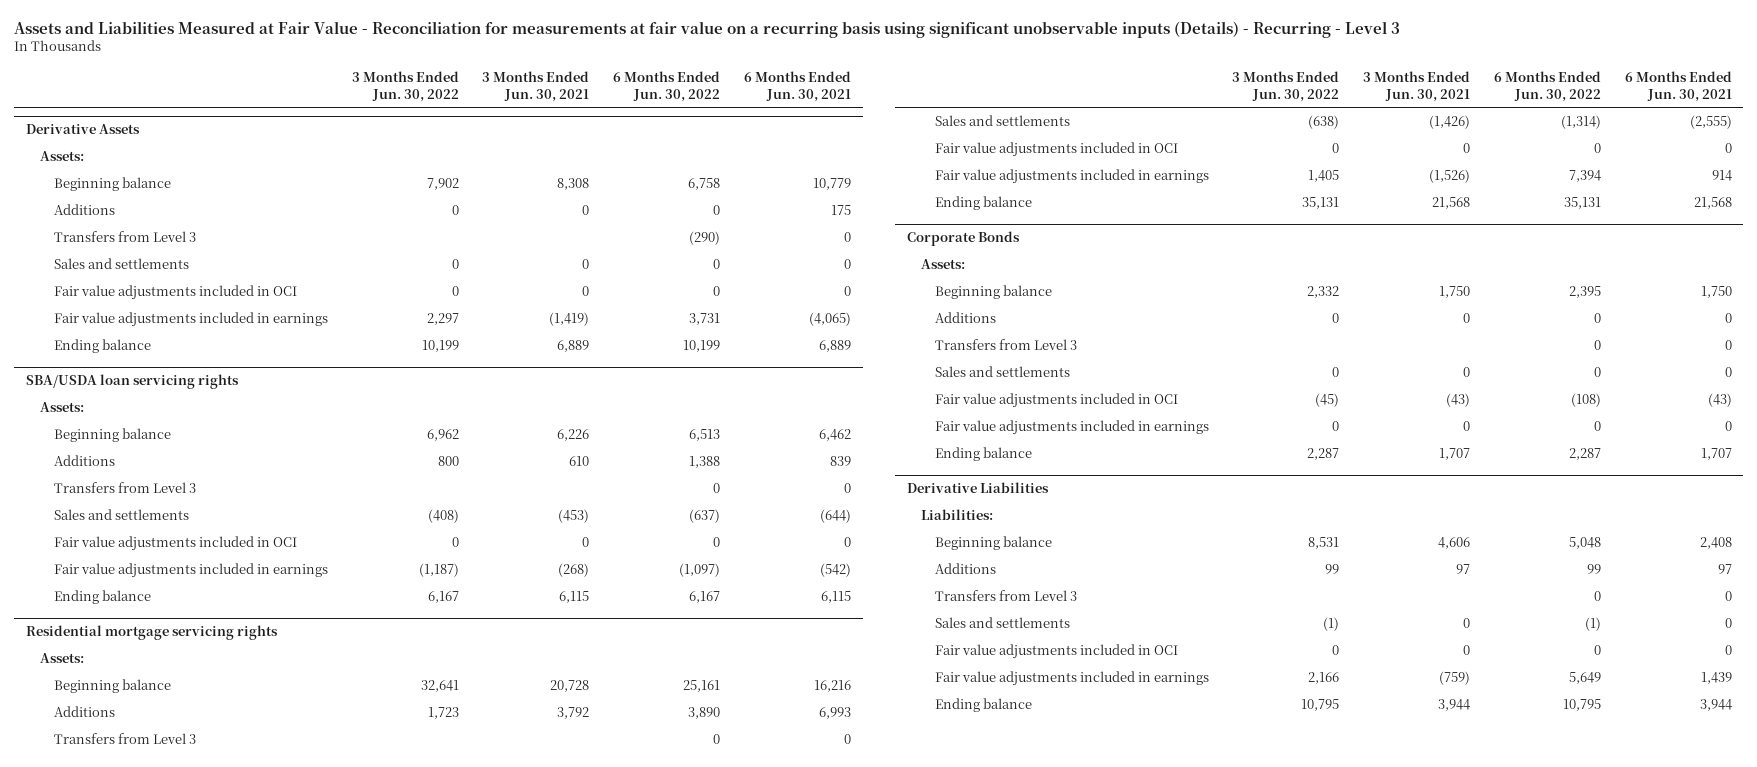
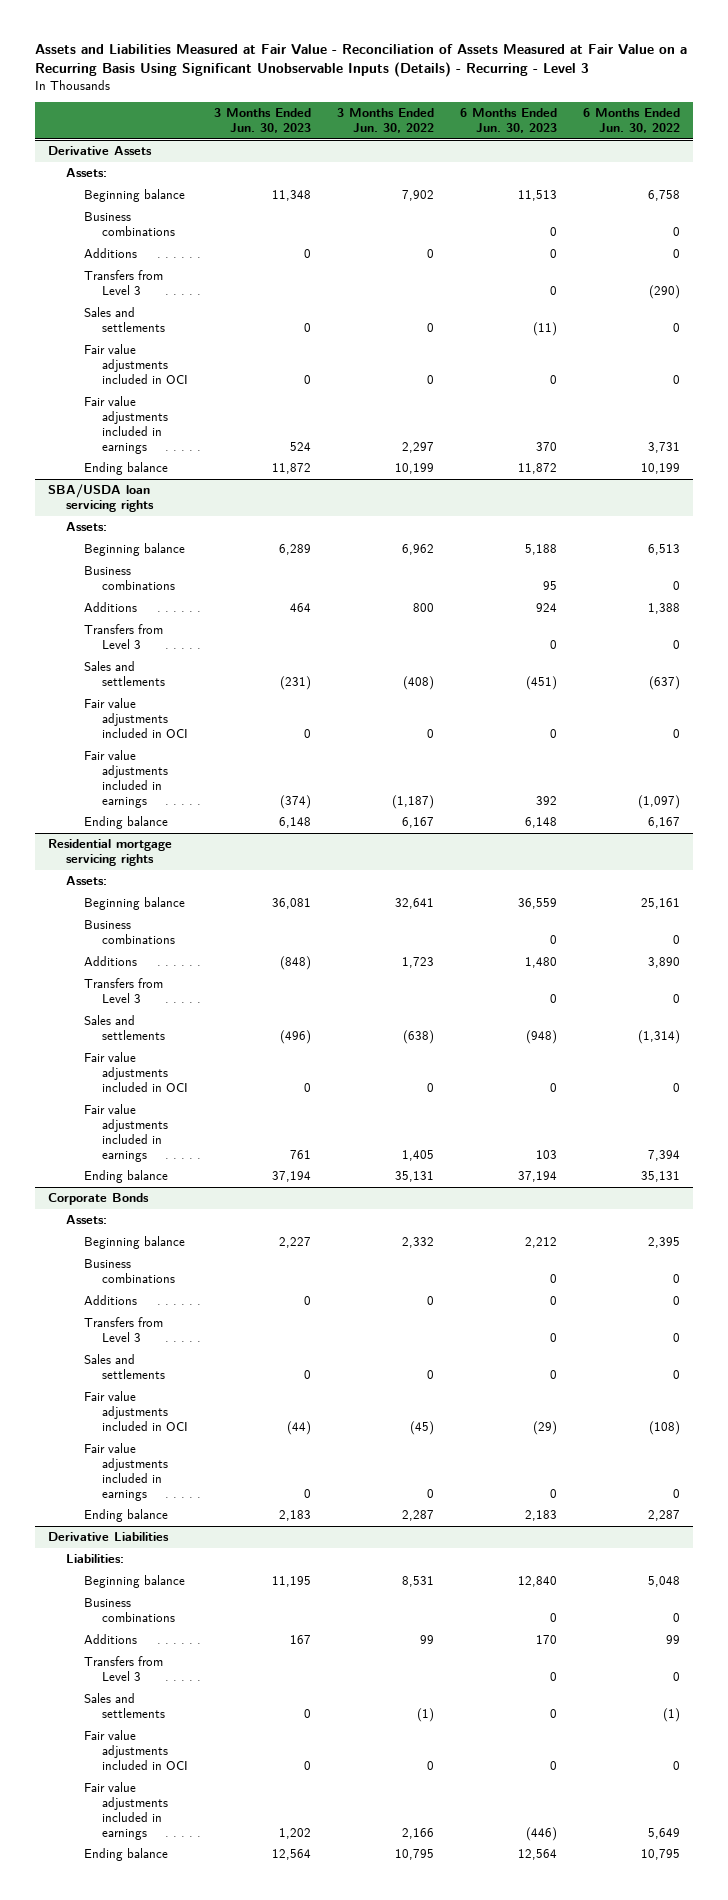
- Assets and Liabilities Measured at Fair Value - Reconciliation for measurements at fair value on a recurring basis using significant unobservable inputs (Details) - Recurring - Level 3
+ Assets and Liabilities Measured at Fair Value - Reconciliation of Assets Measured at Fair Value on a Recurring Basis Using Significant Unobservable Inputs (Details) - Recurring - Level 3
- | 3 Months Ended Jun. 30, 2022 | 3 Months Ended Jun. 30, 2021 | 6 Months Ended Jun. 30, 2022 | 6 Months Ended Jun. 30, 2021
+ | 3 Months Ended Jun. 30, 2023 | 3 Months Ended Jun. 30, 2022 | 6 Months Ended Jun. 30, 2023 | 6 Months Ended Jun. 30, 2022
@ Derivative Assets
+ Business combinations | | | 0 | 0
@ SBA/USDA loan servicing rights
+ Business combinations | | | 95 | 0
@ Residential mortgage servicing rights
+ Business combinations | | | 0 | 0
@ Corporate Bonds
+ Business combinations | | | 0 | 0
@ Derivative Liabilities
+ Business combinations | | | 0 | 0

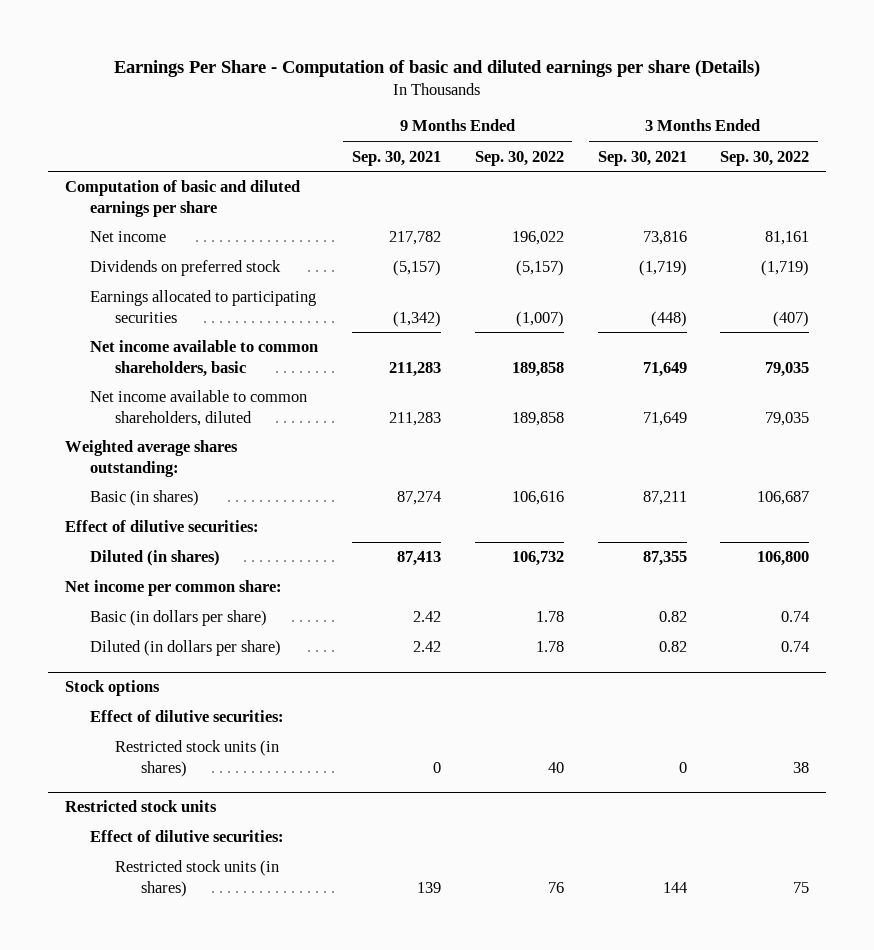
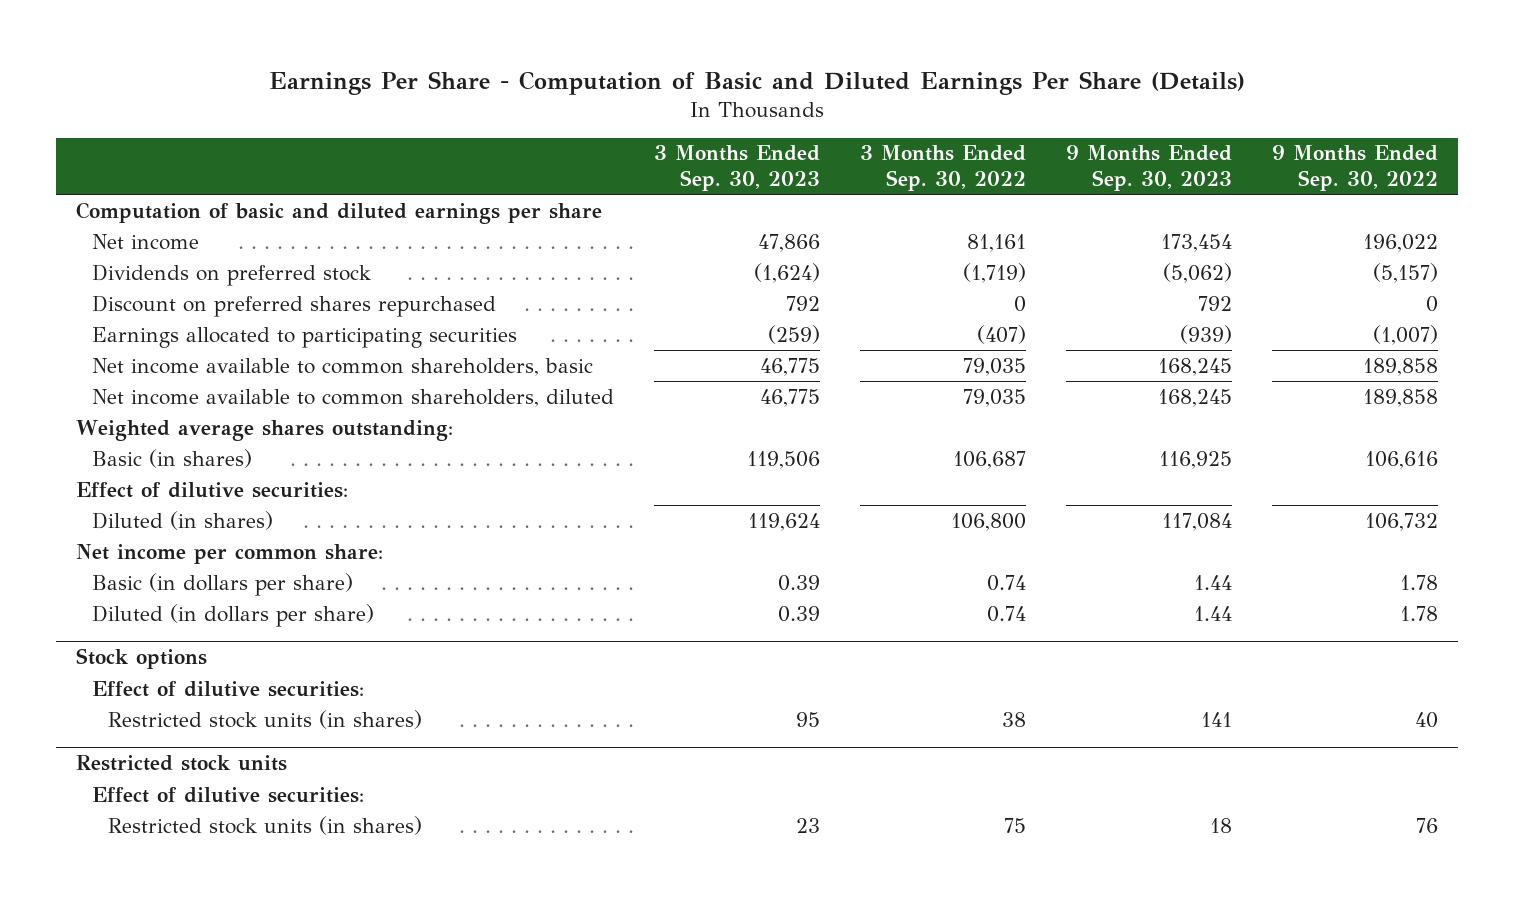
- Earnings Per Share - Computation of basic and diluted earnings per share (Details)
+ Earnings Per Share - Computation of Basic and Diluted Earnings Per Share (Details)
- | 9 Months Ended Sep. 30, 2021 | 9 Months Ended Sep. 30, 2022 | 3 Months Ended Sep. 30, 2021 | 3 Months Ended Sep. 30, 2022
+ | 3 Months Ended Sep. 30, 2023 | 3 Months Ended Sep. 30, 2022 | 9 Months Ended Sep. 30, 2023 | 9 Months Ended Sep. 30, 2022
+ Discount on preferred shares repurchased | 792 | 0 | 792 | 0

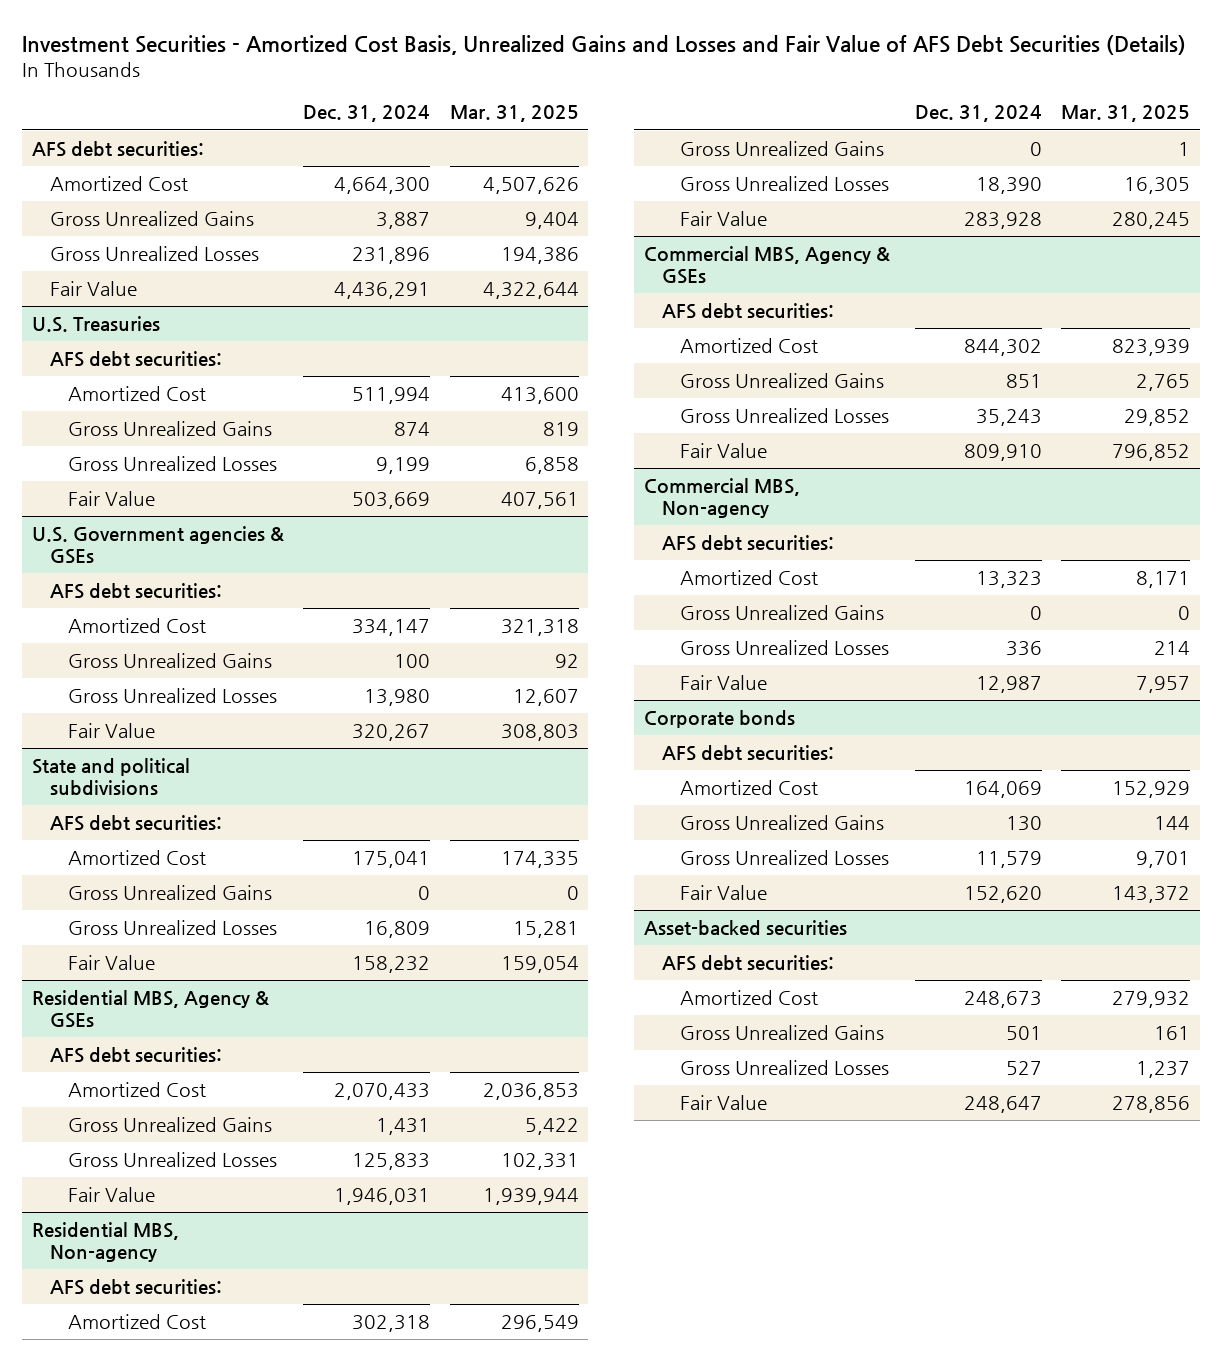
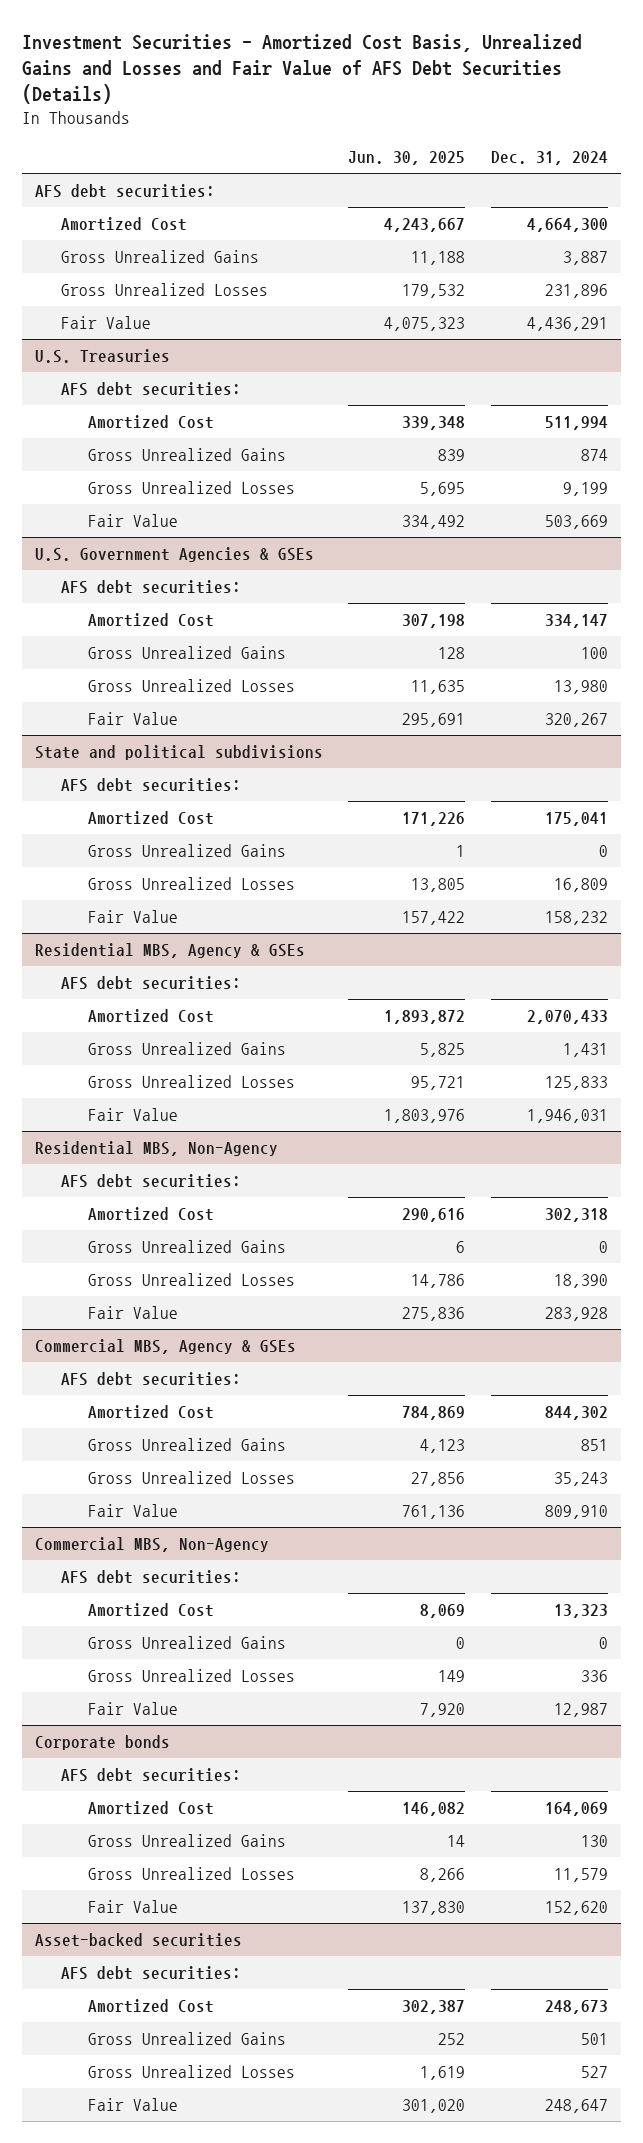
- | Dec. 31, 2024 | Mar. 31, 2025
+ | Jun. 30, 2025 | Dec. 31, 2024
- U.S. Government agencies & GSEs
+ U.S. Government Agencies & GSEs
- Residential MBS, Non-agency
+ Residential MBS, Non-Agency
- Commercial MBS, Non-agency
+ Commercial MBS, Non-Agency

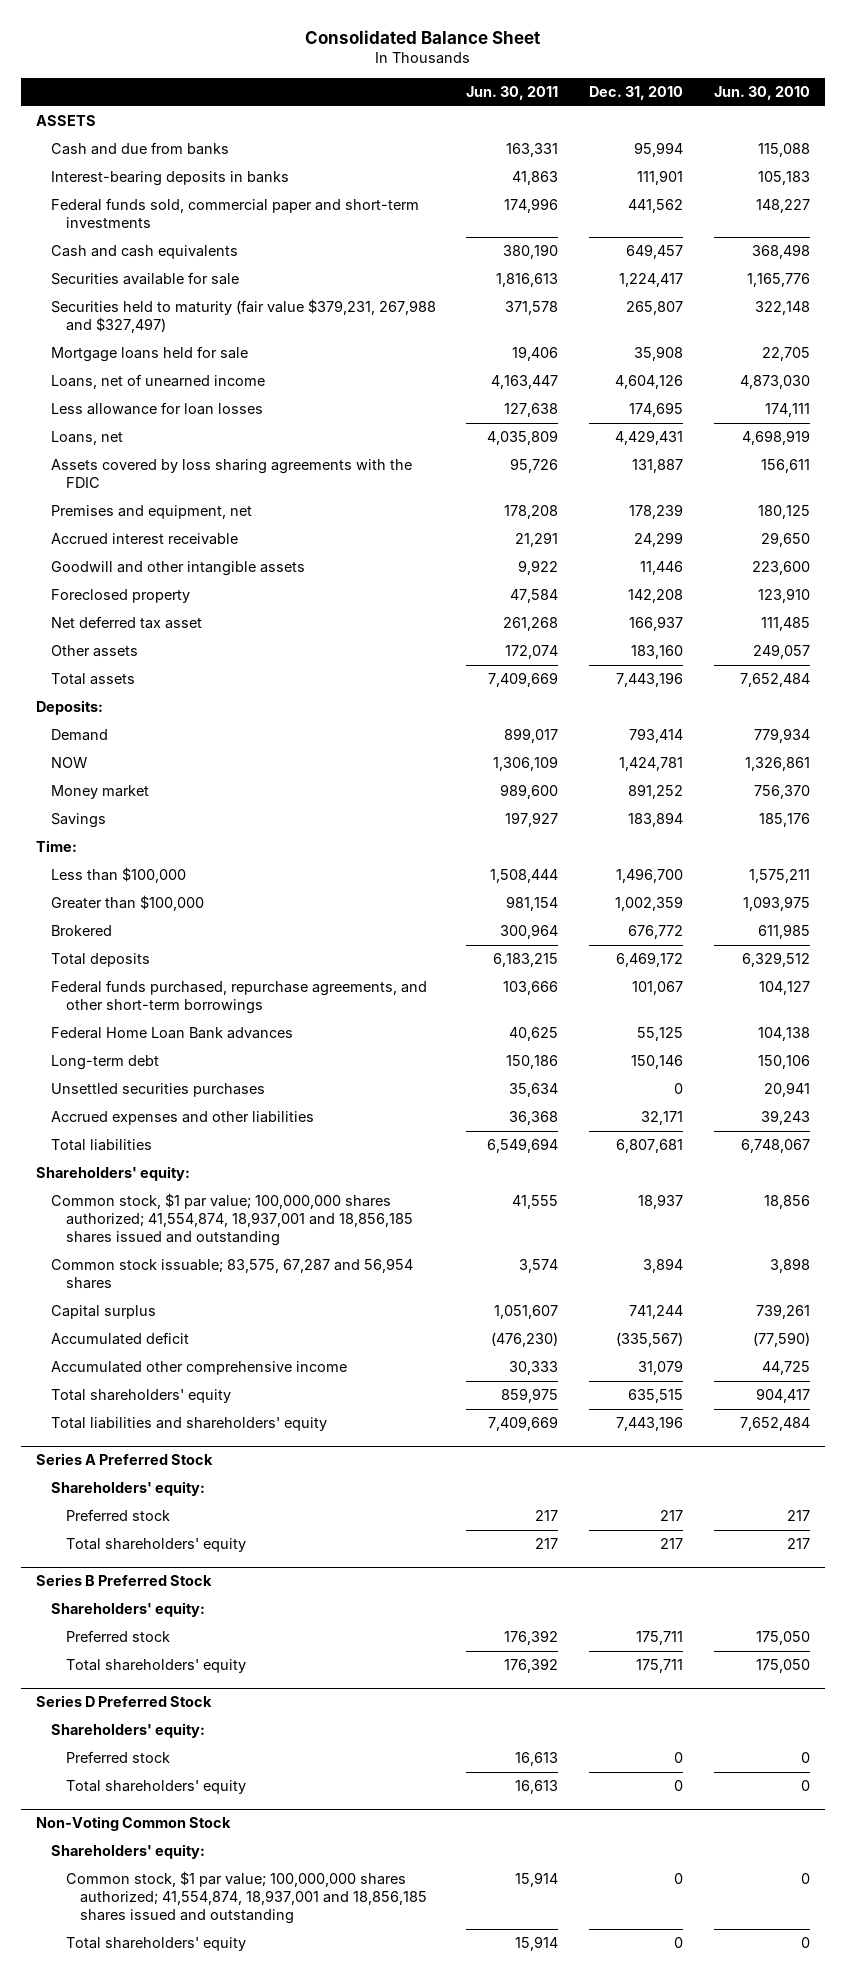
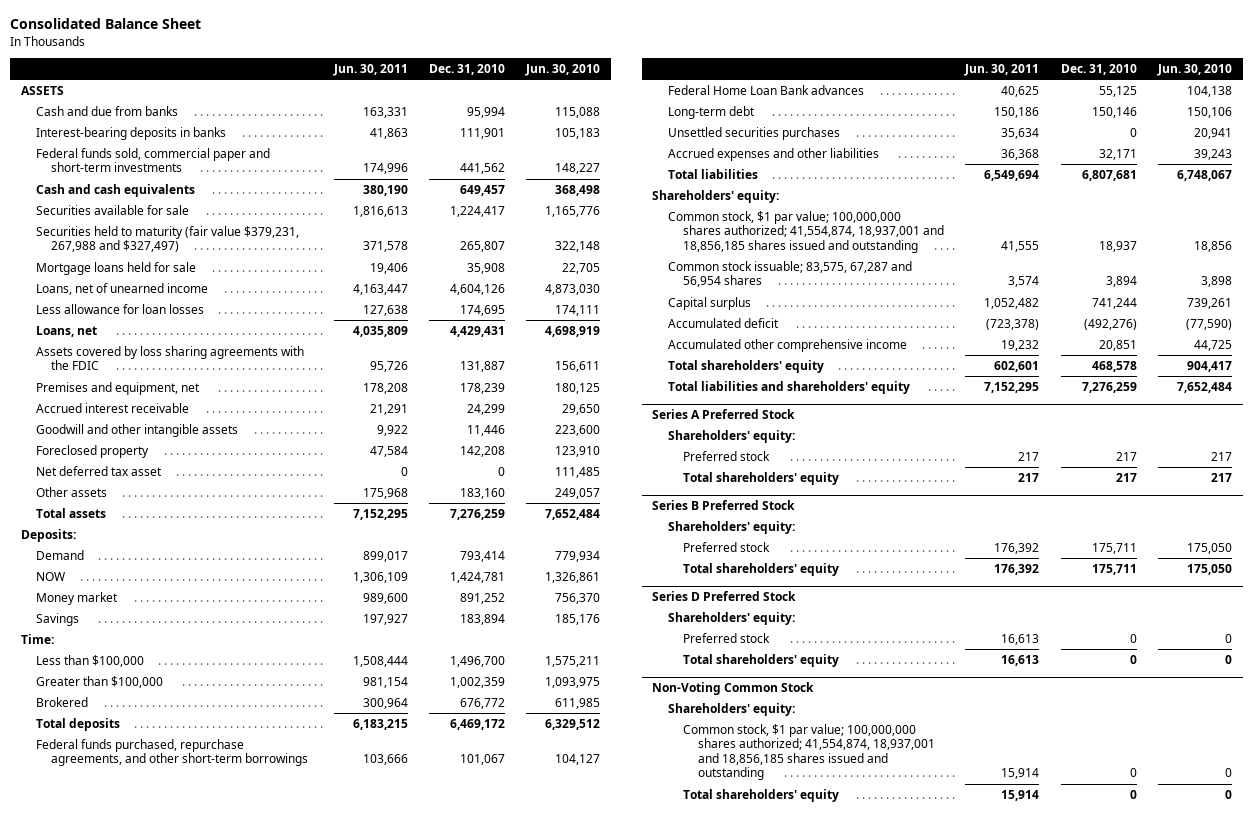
- Net deferred tax asset | 261,268 | 166,937 | 111,485
- Other assets | 172,074 | 183,160 | 249,057
- Total assets | 7,409,669 | 7,443,196 | 7,652,484
+ Net deferred tax asset | 0 | 0 | 111,485
+ Other assets | 175,968 | 183,160 | 249,057
+ Total assets | 7,152,295 | 7,276,259 | 7,652,484
- Capital surplus | 1,051,607 | 741,244 | 739,261
- Accumulated deficit | (476,230) | (335,567) | (77,590)
- Accumulated other comprehensive income | 30,333 | 31,079 | 44,725
- Total shareholders' equity | 859,975 | 635,515 | 904,417
- Total liabilities and shareholders' equity | 7,409,669 | 7,443,196 | 7,652,484
+ Capital surplus | 1,052,482 | 741,244 | 739,261
+ Accumulated deficit | (723,378) | (492,276) | (77,590)
+ Accumulated other comprehensive income | 19,232 | 20,851 | 44,725
+ Total shareholders' equity | 602,601 | 468,578 | 904,417
+ Total liabilities and shareholders' equity | 7,152,295 | 7,276,259 | 7,652,484

